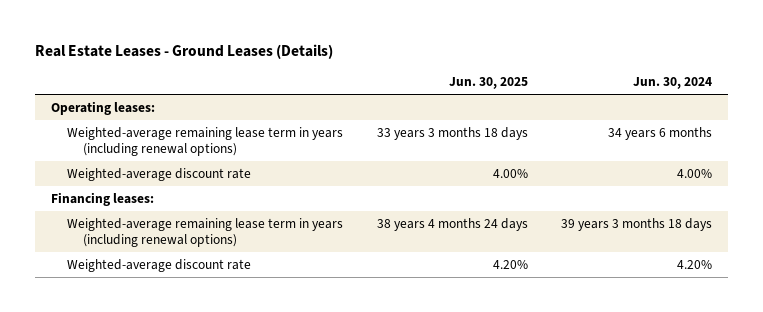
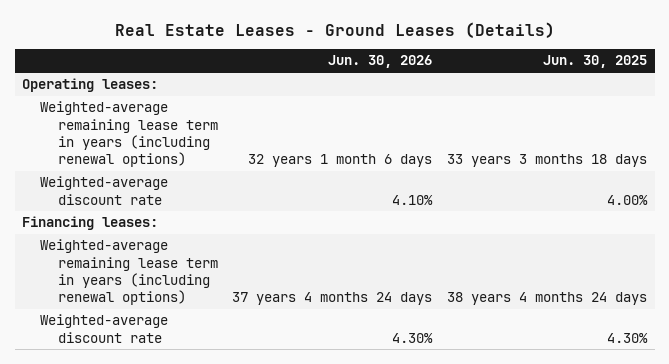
- | Jun. 30, 2025 | Jun. 30, 2024
+ | Jun. 30, 2026 | Jun. 30, 2025
- Weighted-average discount rate | 4.20% | 4.20%
+ Weighted-average discount rate | 4.30% | 4.30%

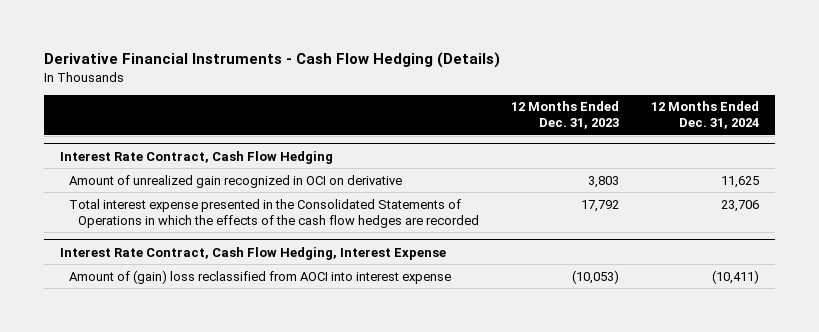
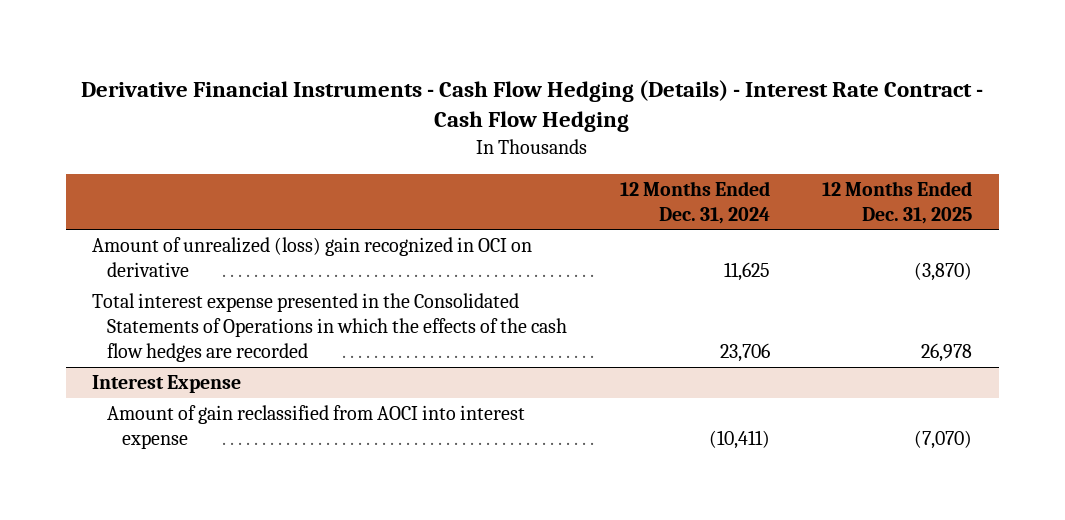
- Derivative Financial Instruments - Cash Flow Hedging (Details)
+ Derivative Financial Instruments - Cash Flow Hedging (Details) - Interest Rate Contract - Cash Flow Hedging
- | 12 Months Ended Dec. 31, 2023 | 12 Months Ended Dec. 31, 2024
+ | 12 Months Ended Dec. 31, 2024 | 12 Months Ended Dec. 31, 2025
- Interest Rate Contract, Cash Flow Hedging
- Amount of unrealized gain recognized in OCI on derivative | 3,803 | 11,625
+ Amount of unrealized (loss) gain recognized in OCI on derivative | 11,625 | (3,870)
- Interest Rate Contract, Cash Flow Hedging, Interest Expense
- Amount of (gain) loss reclassified from AOCI into interest expense | (10,053) | (10,411)
+ Interest Expense
+ Amount of gain reclassified from AOCI into interest expense | (10,411) | (7,070)

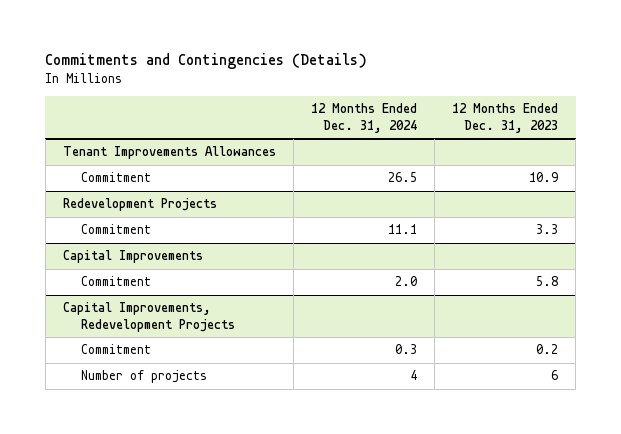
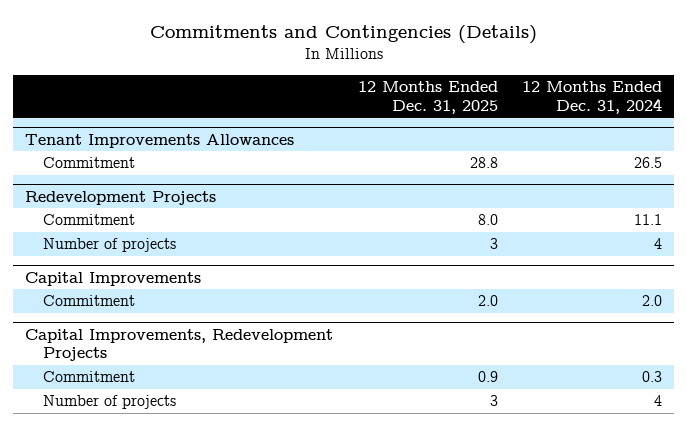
- | 12 Months Ended Dec. 31, 2024 | 12 Months Ended Dec. 31, 2023
+ | 12 Months Ended Dec. 31, 2025 | 12 Months Ended Dec. 31, 2024
@ Redevelopment Projects
+ Number of projects | 3 | 4

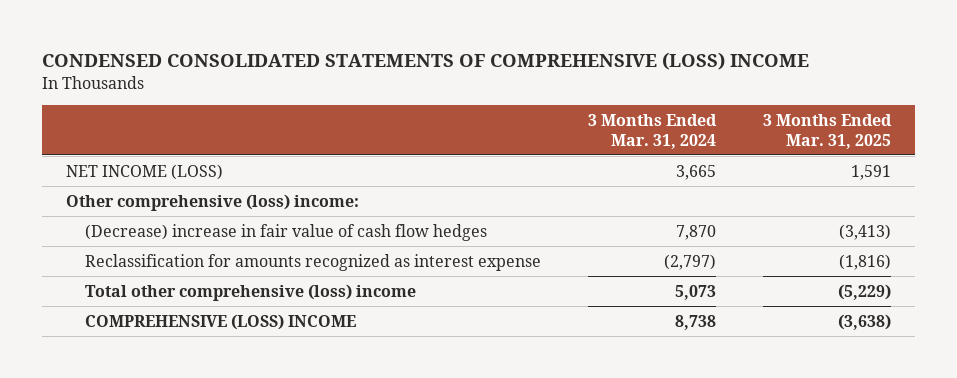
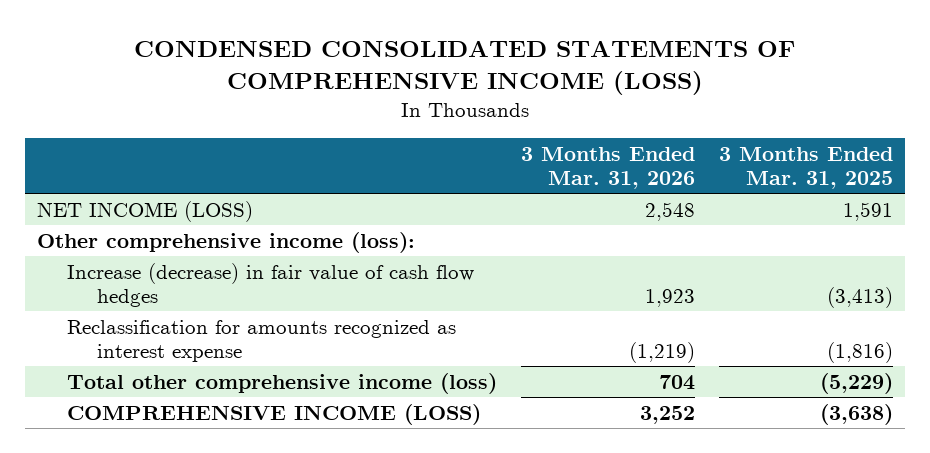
- CONDENSED CONSOLIDATED STATEMENTS OF COMPREHENSIVE (LOSS) INCOME
+ CONDENSED CONSOLIDATED STATEMENTS OF COMPREHENSIVE INCOME (LOSS)
- | 3 Months Ended Mar. 31, 2024 | 3 Months Ended Mar. 31, 2025
+ | 3 Months Ended Mar. 31, 2026 | 3 Months Ended Mar. 31, 2025
- Other comprehensive (loss) income:
- (Decrease) increase in fair value of cash flow hedges | 7,870 | (3,413)
+ Other comprehensive income (loss):
+ Increase (decrease) in fair value of cash flow hedges | 1,923 | (3,413)
- Total other comprehensive (loss) income | 5,073 | (5,229)
- COMPREHENSIVE (LOSS) INCOME | 8,738 | (3,638)
+ Total other comprehensive income (loss) | 704 | (5,229)
+ COMPREHENSIVE INCOME (LOSS) | 3,252 | (3,638)

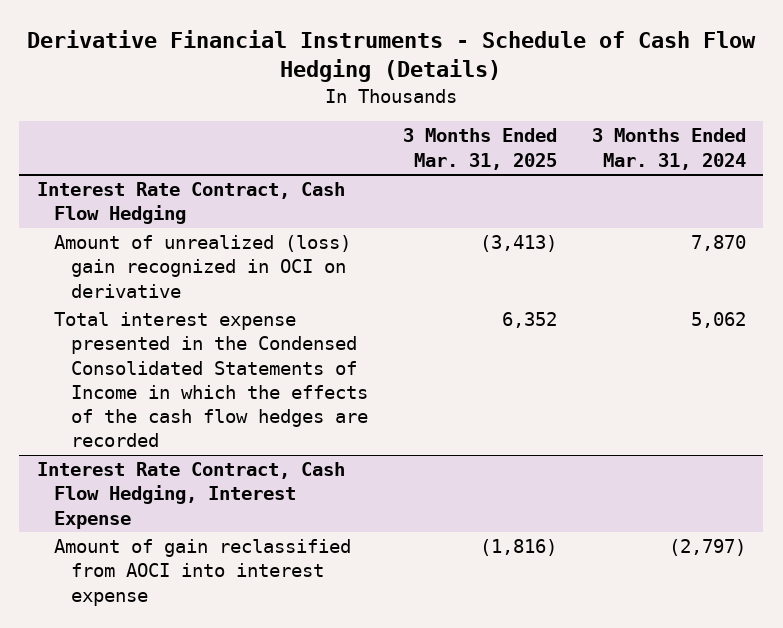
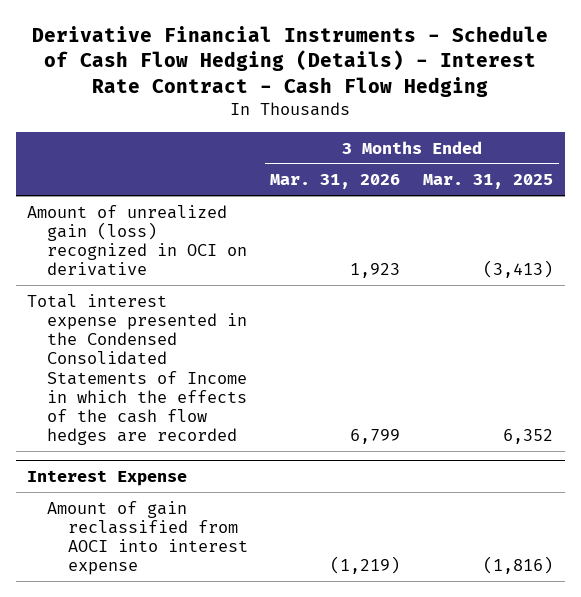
- Derivative Financial Instruments - Schedule of Cash Flow Hedging (Details)
+ Derivative Financial Instruments - Schedule of Cash Flow Hedging (Details) - Interest Rate Contract - Cash Flow Hedging
- | 3 Months Ended Mar. 31, 2025 | 3 Months Ended Mar. 31, 2024
+ | 3 Months Ended Mar. 31, 2026 | 3 Months Ended Mar. 31, 2025
- Interest Rate Contract, Cash Flow Hedging
- Amount of unrealized (loss) gain recognized in OCI on derivative | (3,413) | 7,870
+ Amount of unrealized gain (loss) recognized in OCI on derivative | 1,923 | (3,413)
- Interest Rate Contract, Cash Flow Hedging, Interest Expense
+ Interest Expense

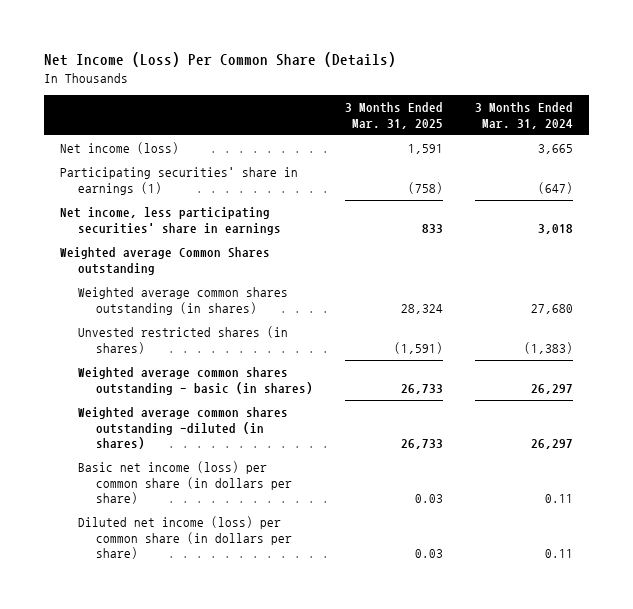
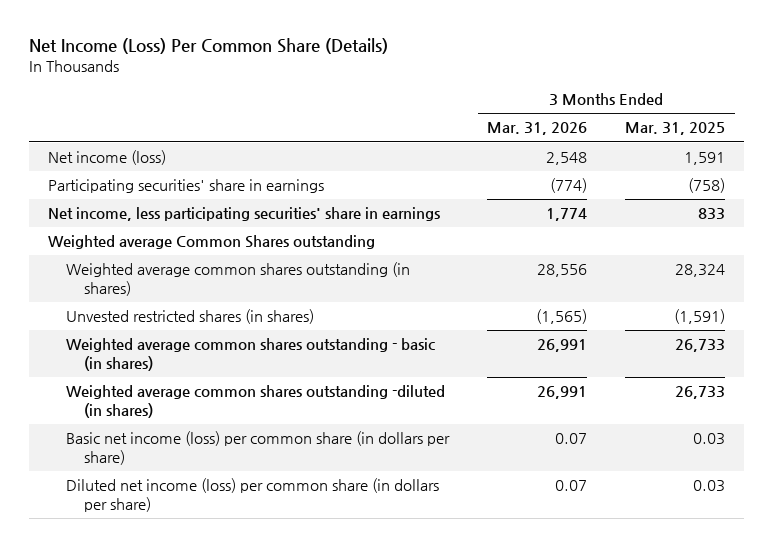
- | 3 Months Ended Mar. 31, 2025 | 3 Months Ended Mar. 31, 2024
+ | 3 Months Ended Mar. 31, 2026 | 3 Months Ended Mar. 31, 2025
- Participating securities' share in earnings (1) | (758) | (647)
+ Participating securities' share in earnings | (774) | (758)

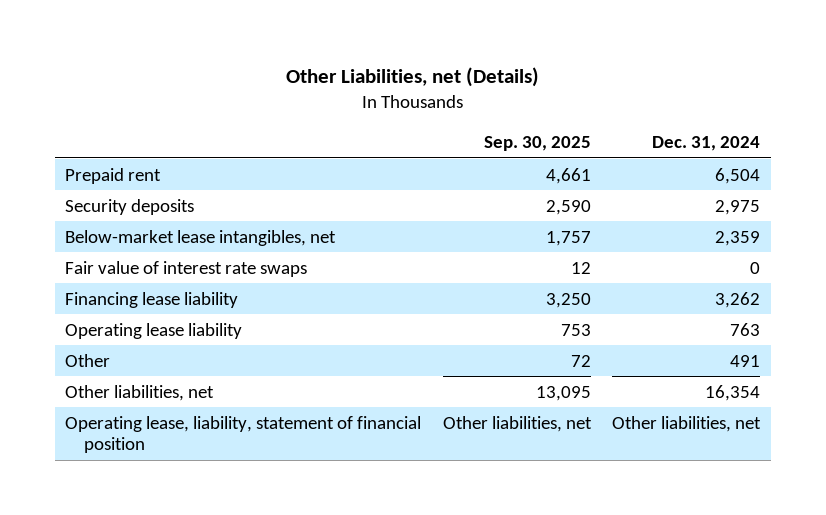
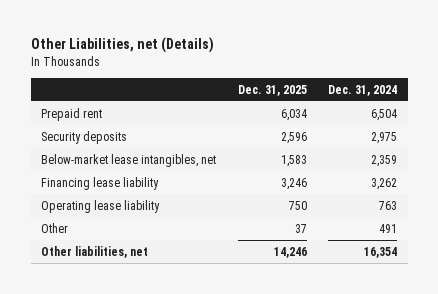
- | Sep. 30, 2025 | Dec. 31, 2024
+ | Dec. 31, 2025 | Dec. 31, 2024
- Fair value of interest rate swaps | 12 | 0
- Operating lease, liability, statement of financial position | Other liabilities, net | Other liabilities, net

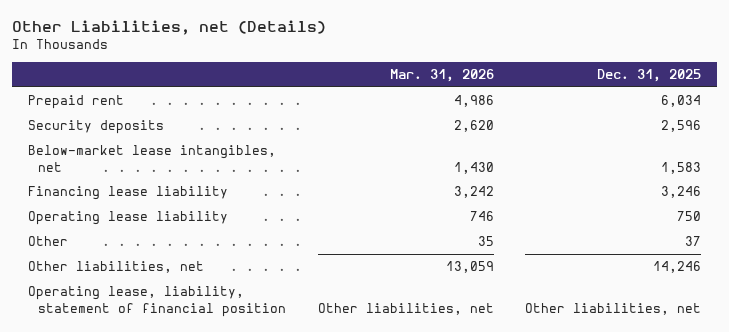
- | Dec. 31, 2025 | Dec. 31, 2024
+ | Mar. 31, 2026 | Dec. 31, 2025
+ Operating lease, liability, statement of financial position | Other liabilities, net | Other liabilities, net

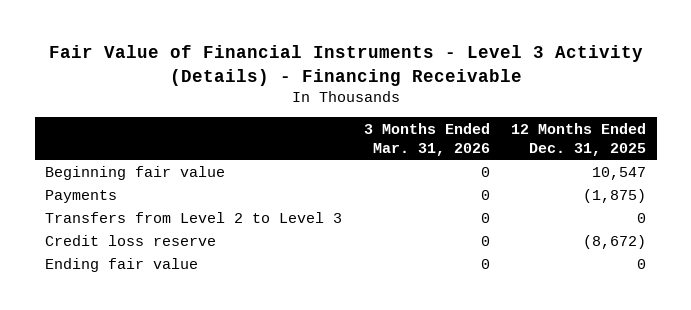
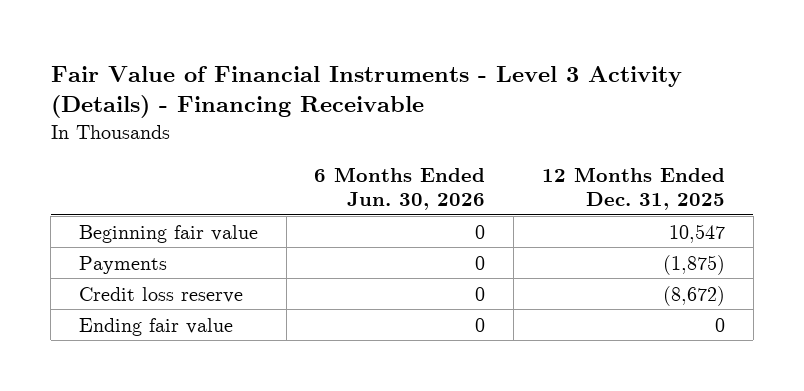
- | 3 Months Ended Mar. 31, 2026 | 12 Months Ended Dec. 31, 2025
+ | 6 Months Ended Jun. 30, 2026 | 12 Months Ended Dec. 31, 2025
- Transfers from Level 2 to Level 3 | 0 | 0

